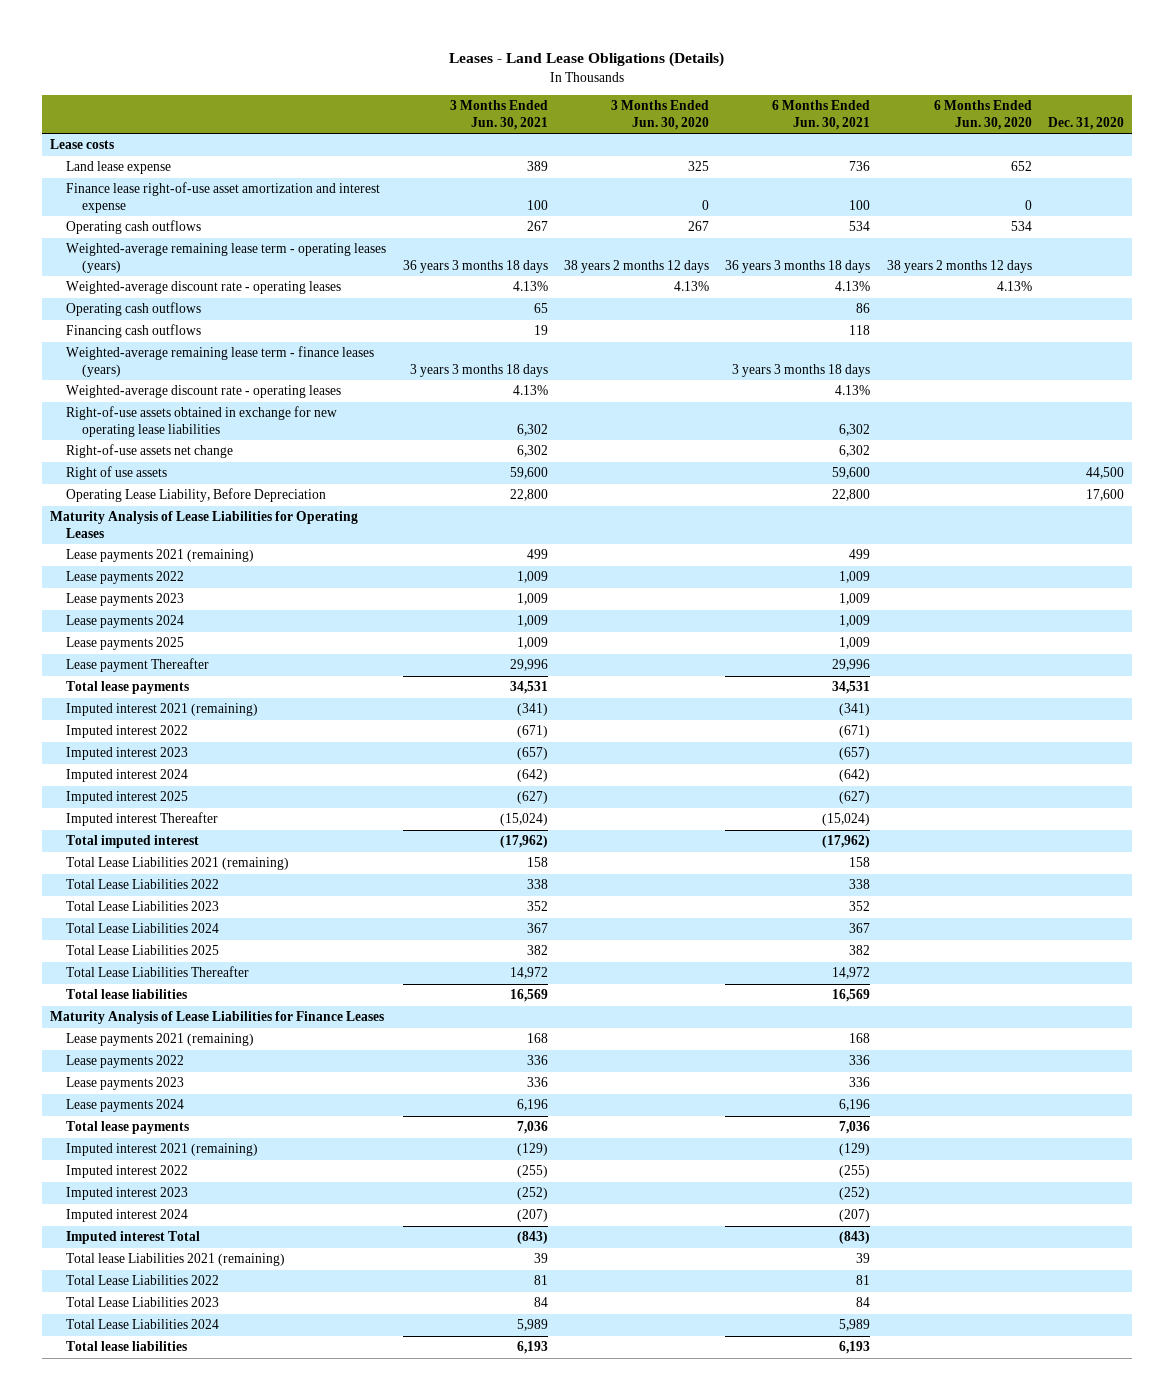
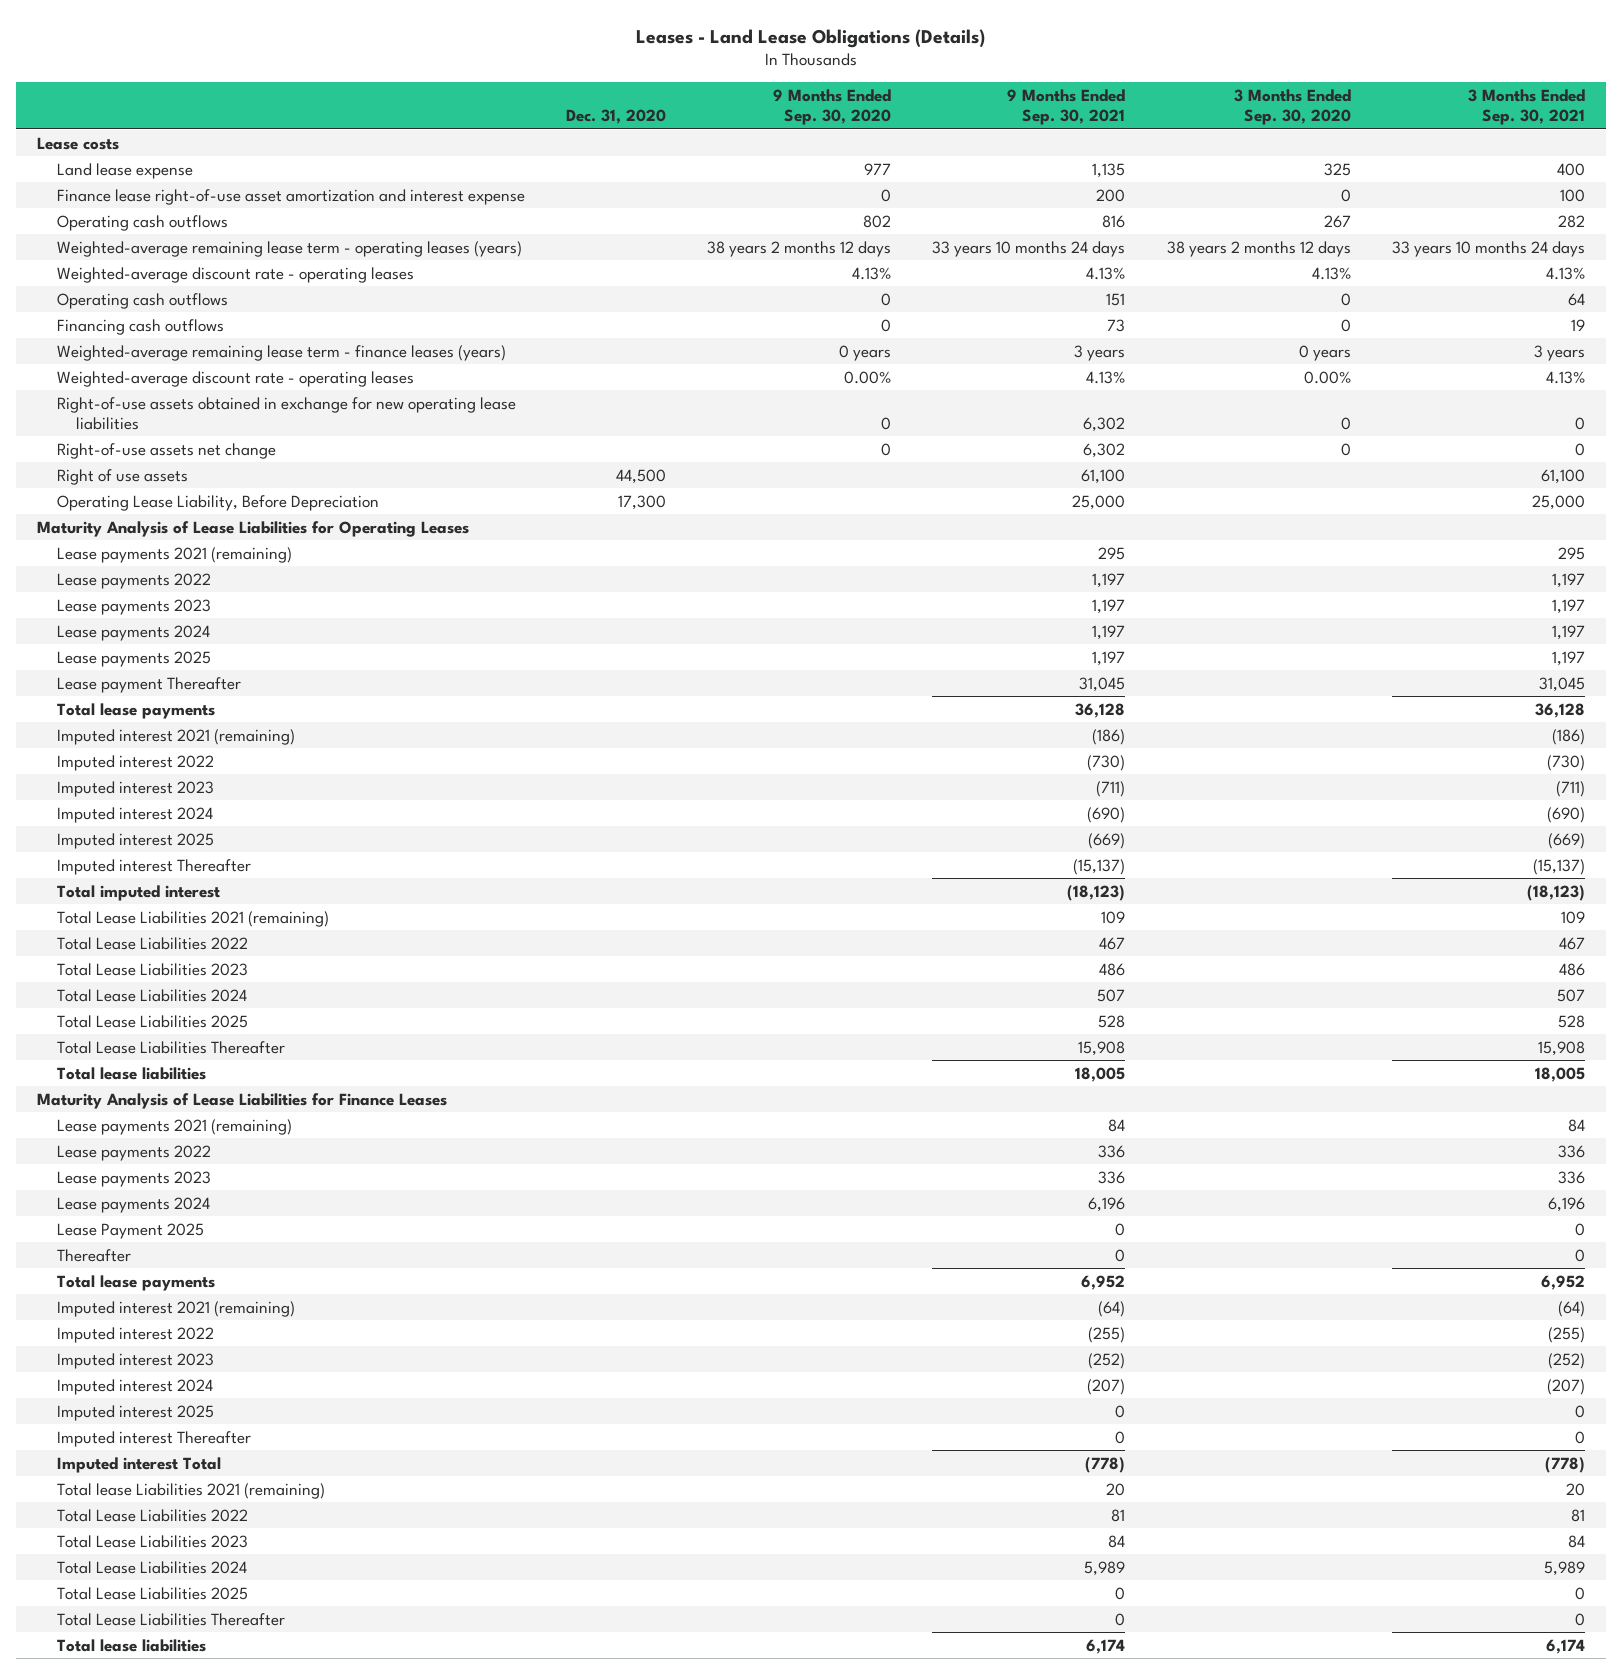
- | 3 Months Ended Jun. 30, 2021 | 3 Months Ended Jun. 30, 2020 | 6 Months Ended Jun. 30, 2021 | 6 Months Ended Jun. 30, 2020 | Dec. 31, 2020
+ | Dec. 31, 2020 | 9 Months Ended Sep. 30, 2020 | 9 Months Ended Sep. 30, 2021 | 3 Months Ended Sep. 30, 2020 | 3 Months Ended Sep. 30, 2021
- Operating Lease Liability, Before Depreciation | 22,800 | | 22,800 | | 17,600
+ Operating Lease Liability, Before Depreciation | 17,300 | | 25,000 | | 25,000
+ Lease Payment 2025 | | | 0 | | 0
+ Thereafter | | | 0 | | 0
+ Imputed interest 2025 | | | 0 | | 0
+ Imputed interest Thereafter | | | 0 | | 0
+ Total Lease Liabilities 2025 | | | 0 | | 0
+ Total Lease Liabilities Thereafter | | | 0 | | 0

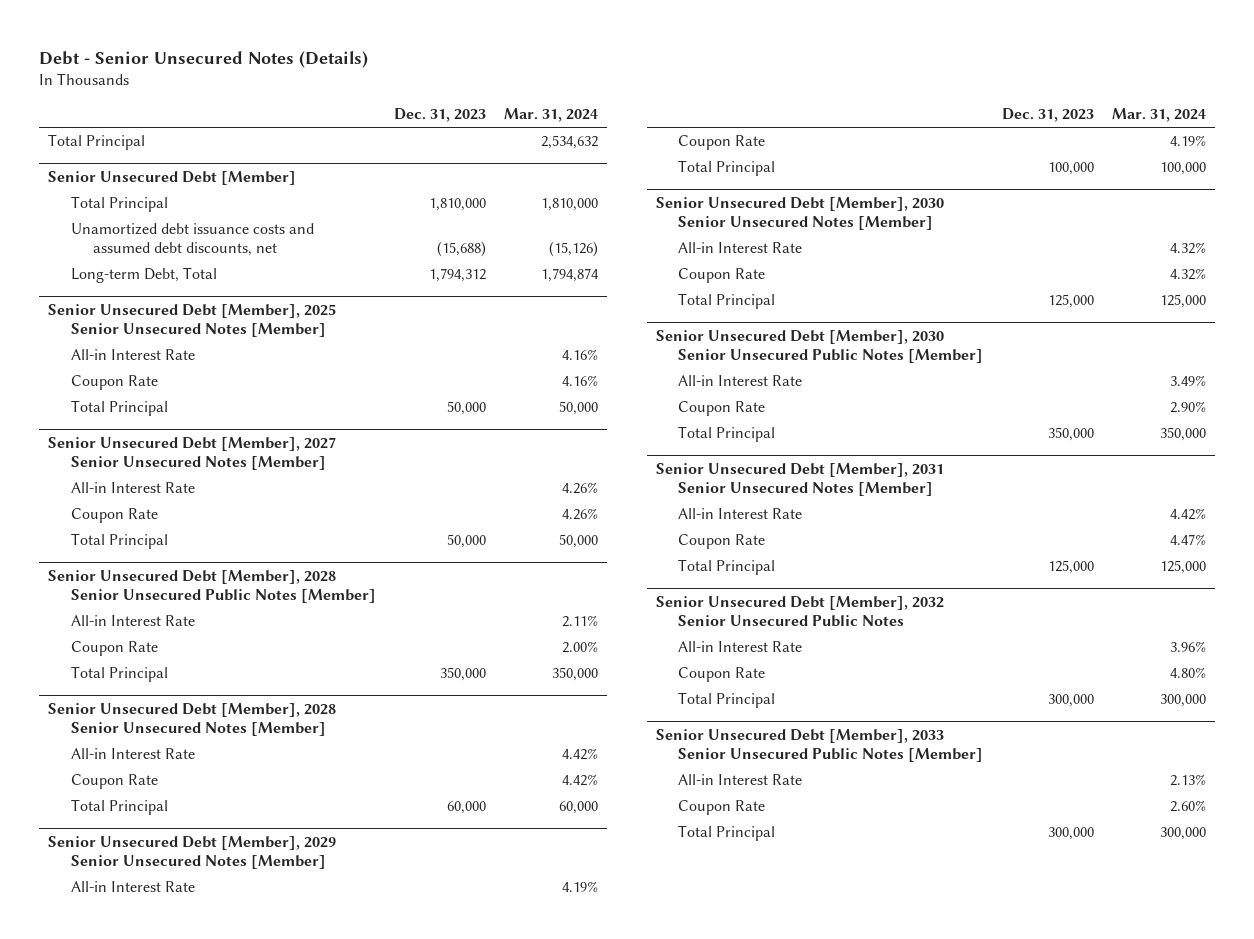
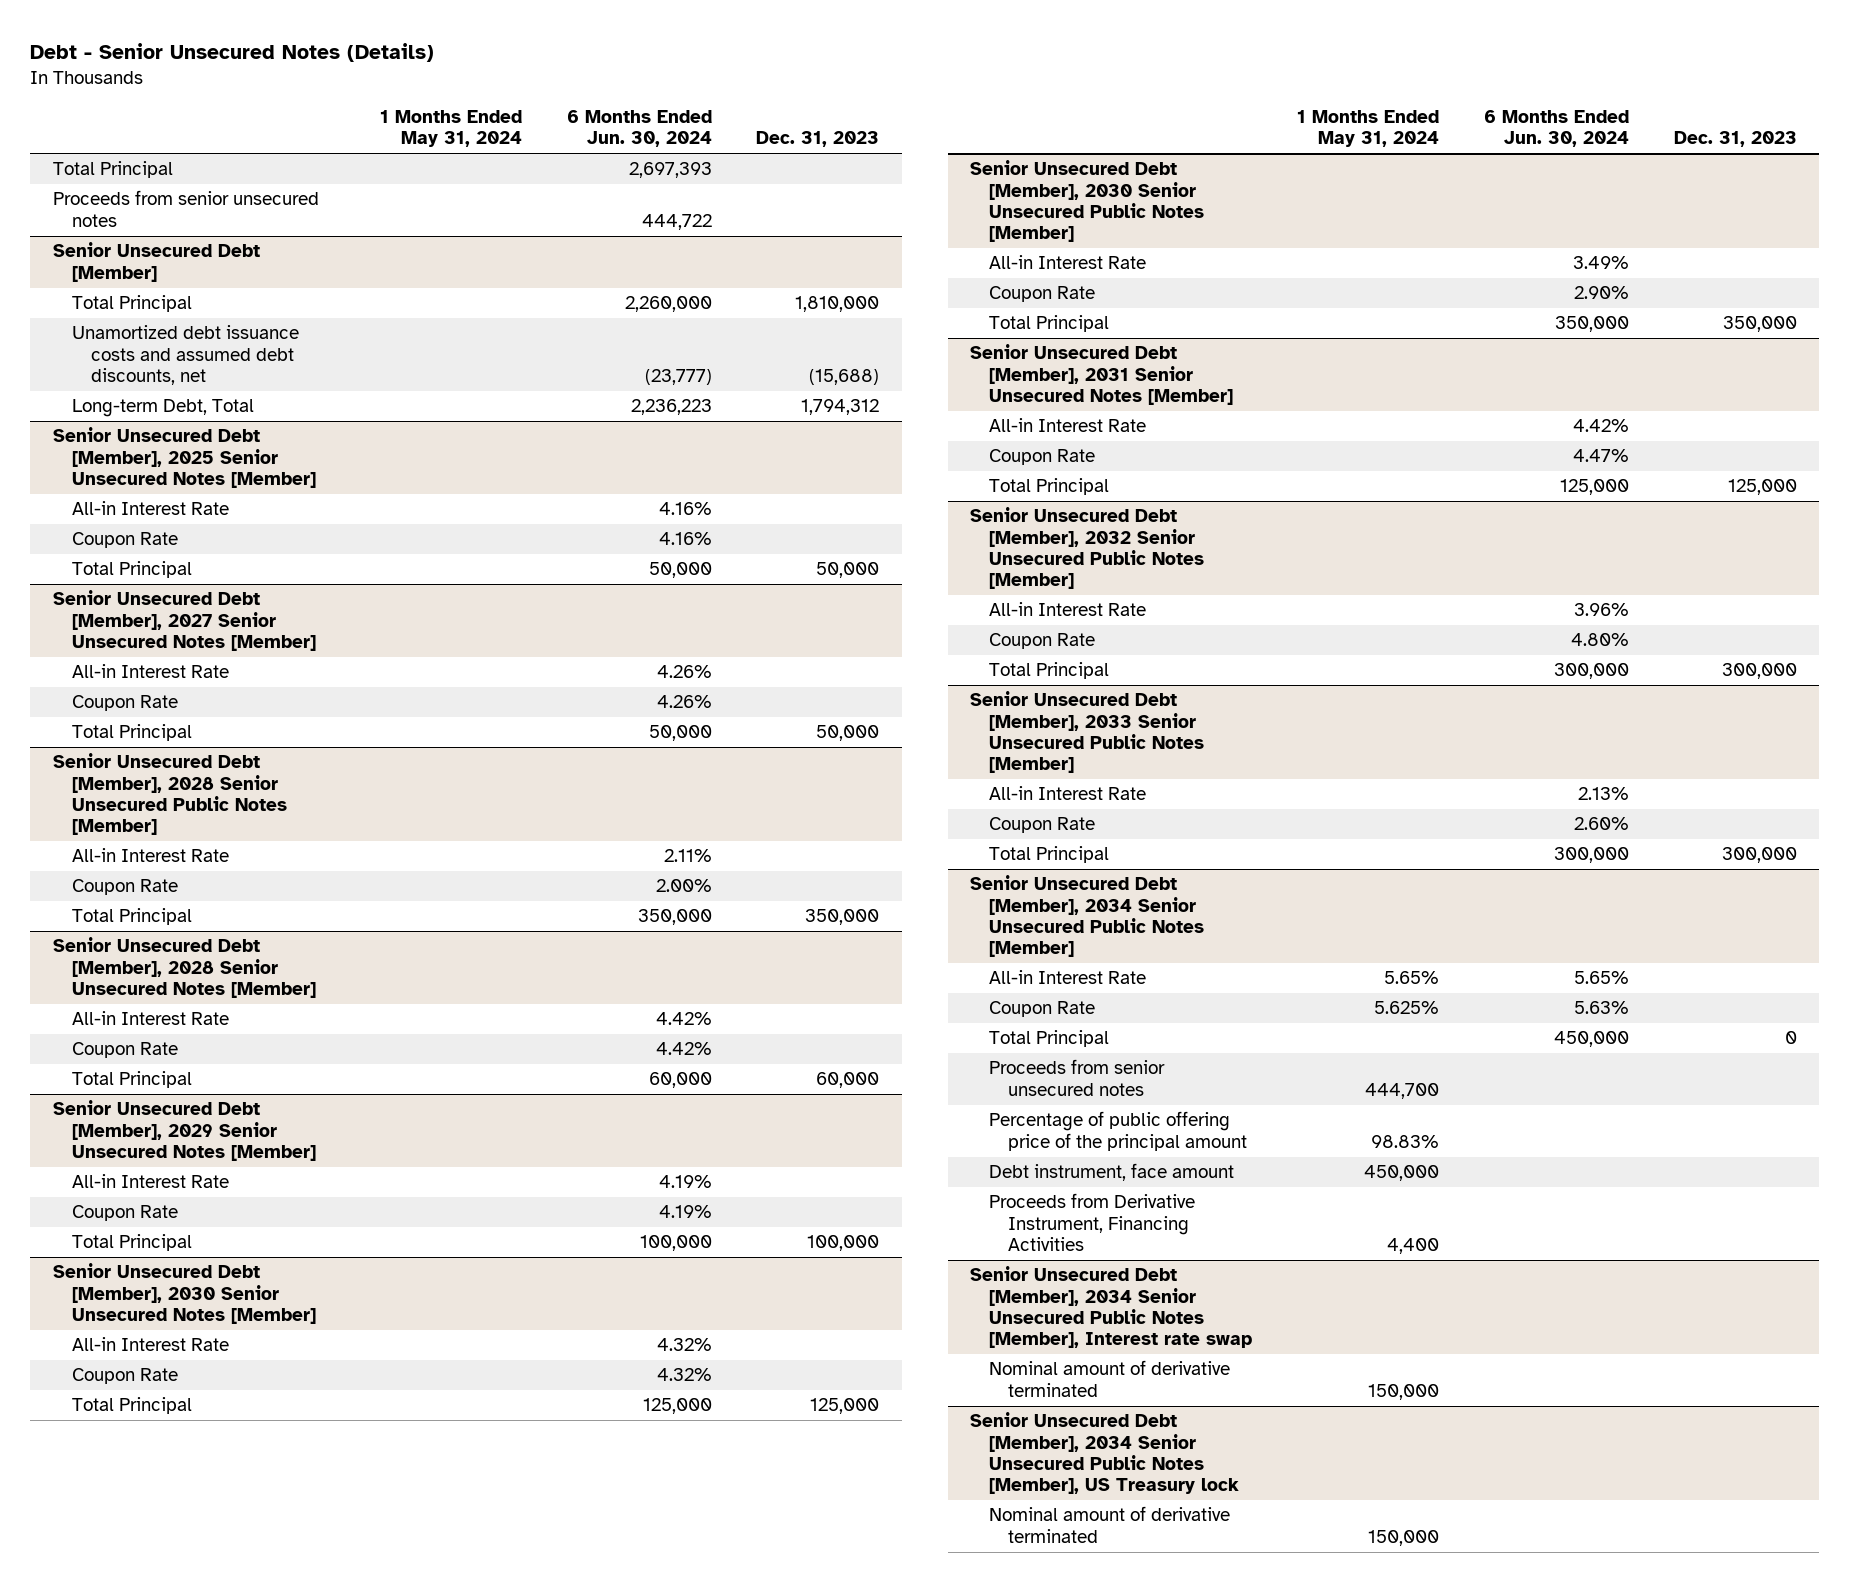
- | Dec. 31, 2023 | Mar. 31, 2024
+ | 1 Months Ended May 31, 2024 | 6 Months Ended Jun. 30, 2024 | Dec. 31, 2023
+ Proceeds from senior unsecured notes | | 444,722 |
- Senior Unsecured Debt [Member], 2032 Senior Unsecured Public Notes
+ Senior Unsecured Debt [Member], 2032 Senior Unsecured Public Notes [Member]
+ Senior Unsecured Debt [Member], 2034 Senior Unsecured Public Notes [Member]
+ All-in Interest Rate | 5.65% | 5.65% |
+ Coupon Rate | 5.625% | 5.63% |
+ Total Principal | | 450,000 | 0
+ Proceeds from senior unsecured notes | 444,700 | |
+ Percentage of public offering price of the principal amount | 98.83% | |
+ Debt instrument, face amount | 450,000 | |
+ Proceeds from Derivative Instrument, Financing Activities | 4,400 | |
+ Senior Unsecured Debt [Member], 2034 Senior Unsecured Public Notes [Member], Interest rate swap
+ Nominal amount of derivative terminated | 150,000 | |
+ Senior Unsecured Debt [Member], 2034 Senior Unsecured Public Notes [Member], US Treasury lock
+ Nominal amount of derivative terminated | 150,000 | |

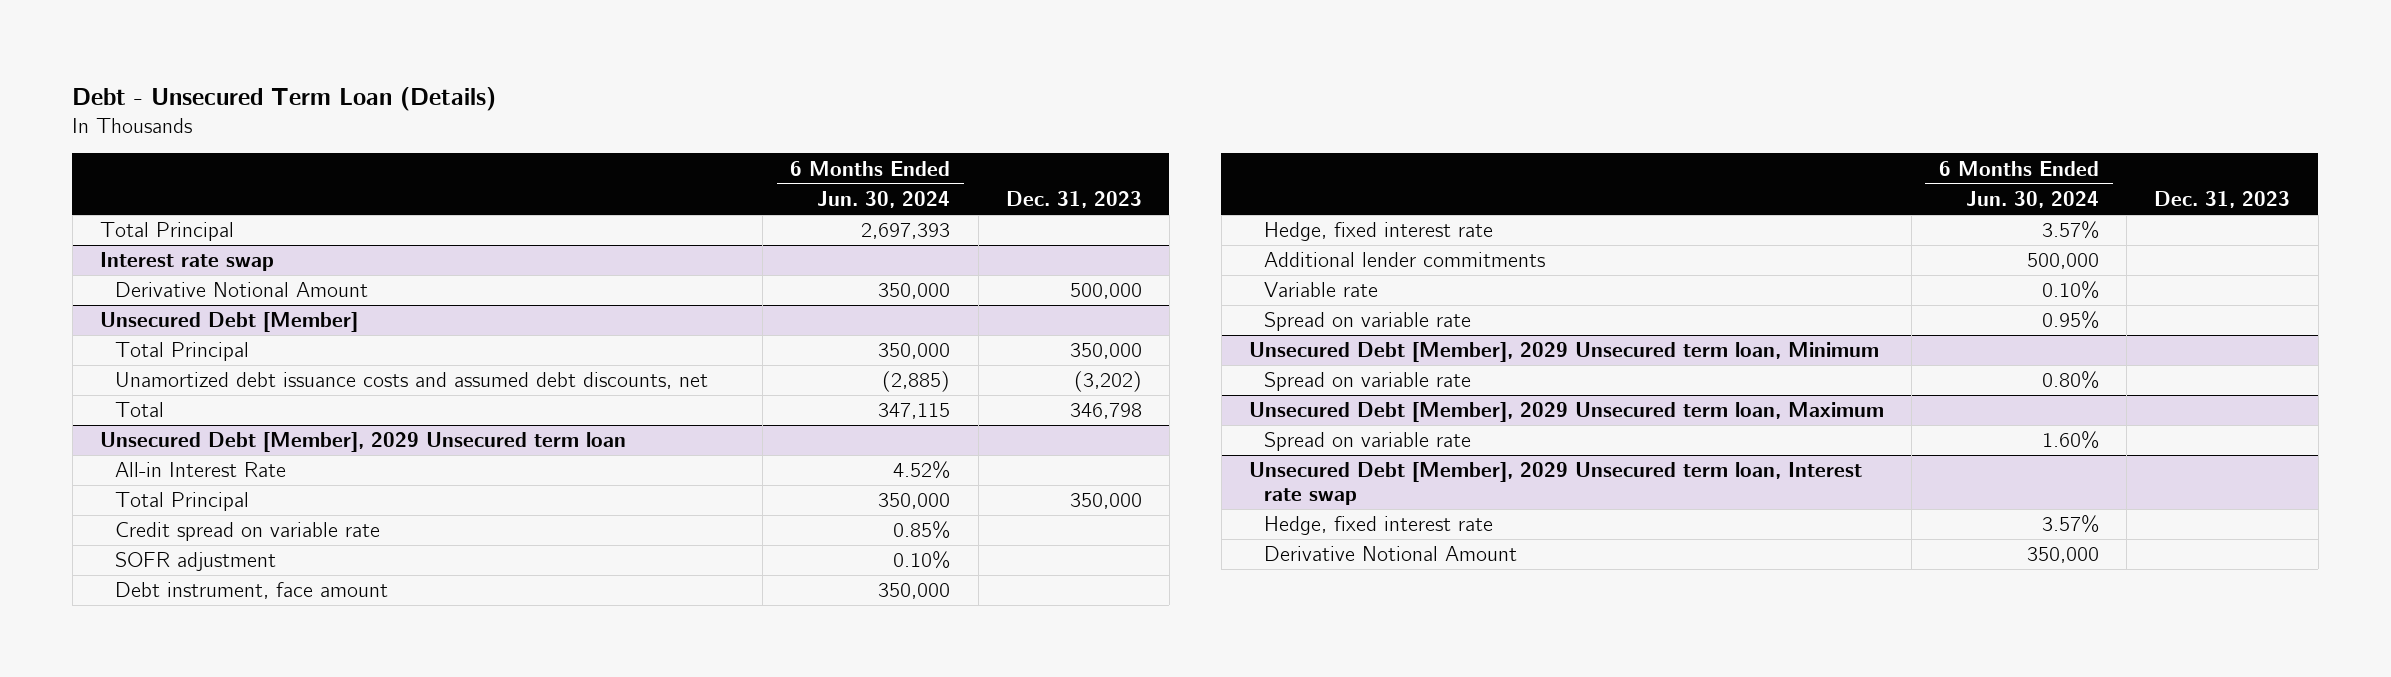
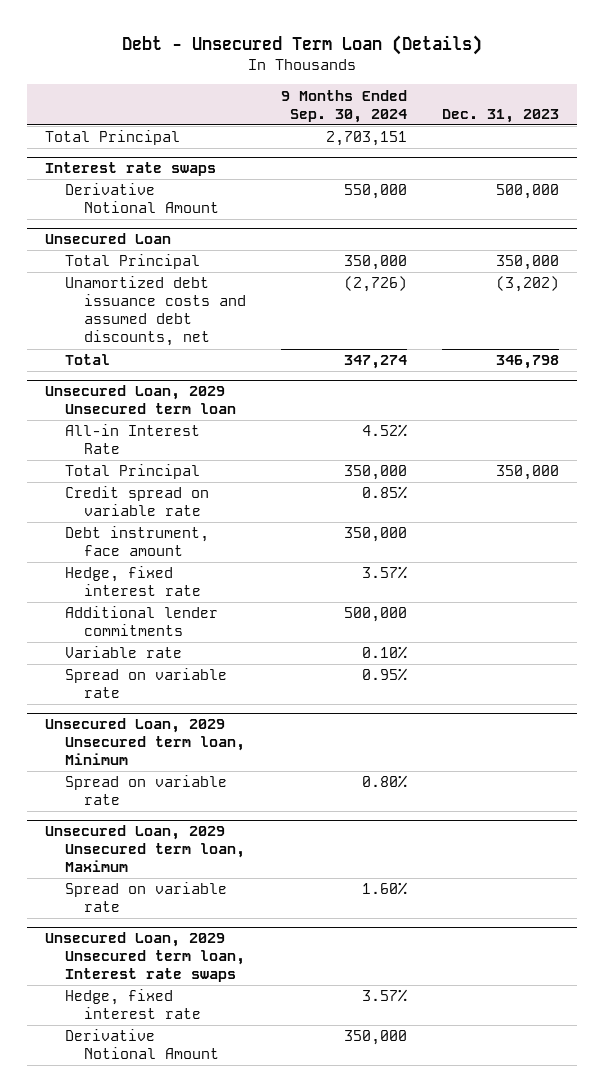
- | 6 Months Ended Jun. 30, 2024 | Dec. 31, 2023
+ | 9 Months Ended Sep. 30, 2024 | Dec. 31, 2023
- Interest rate swap
+ Interest rate swaps
- Unsecured Debt [Member]
+ Unsecured Loan
- Unsecured Debt [Member], 2029 Unsecured term loan
+ Unsecured Loan, 2029 Unsecured term loan
- SOFR adjustment | 0.10% |
- Unsecured Debt [Member], 2029 Unsecured term loan, Minimum
+ Unsecured Loan, 2029 Unsecured term loan, Minimum
- Unsecured Debt [Member], 2029 Unsecured term loan, Maximum
+ Unsecured Loan, 2029 Unsecured term loan, Maximum
- Unsecured Debt [Member], 2029 Unsecured term loan, Interest rate swap
+ Unsecured Loan, 2029 Unsecured term loan, Interest rate swaps

